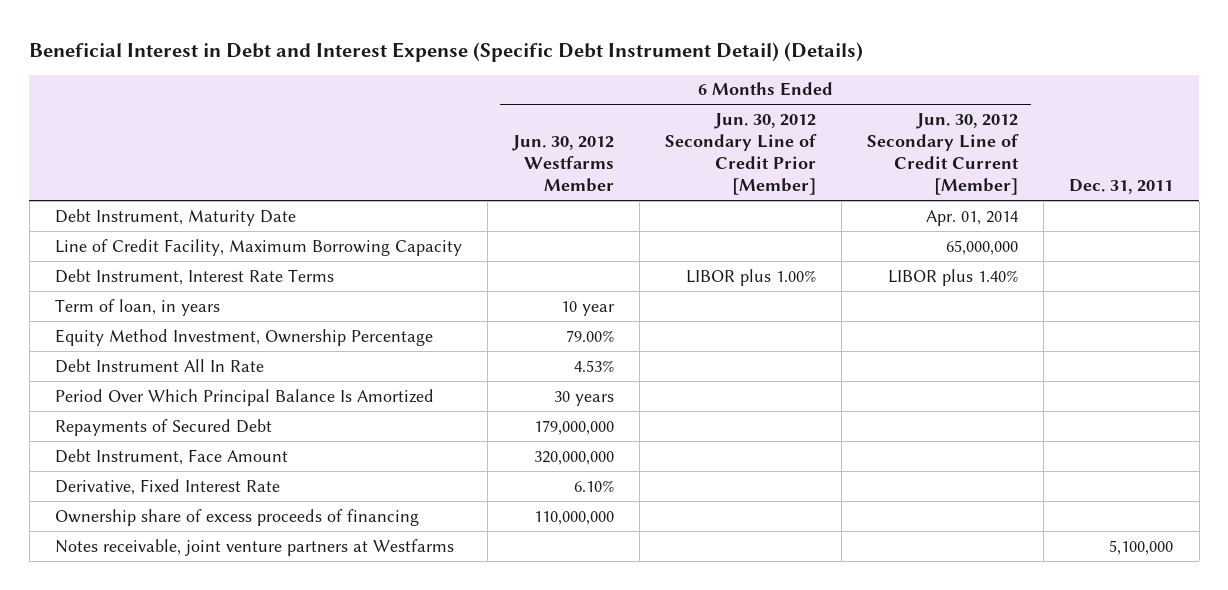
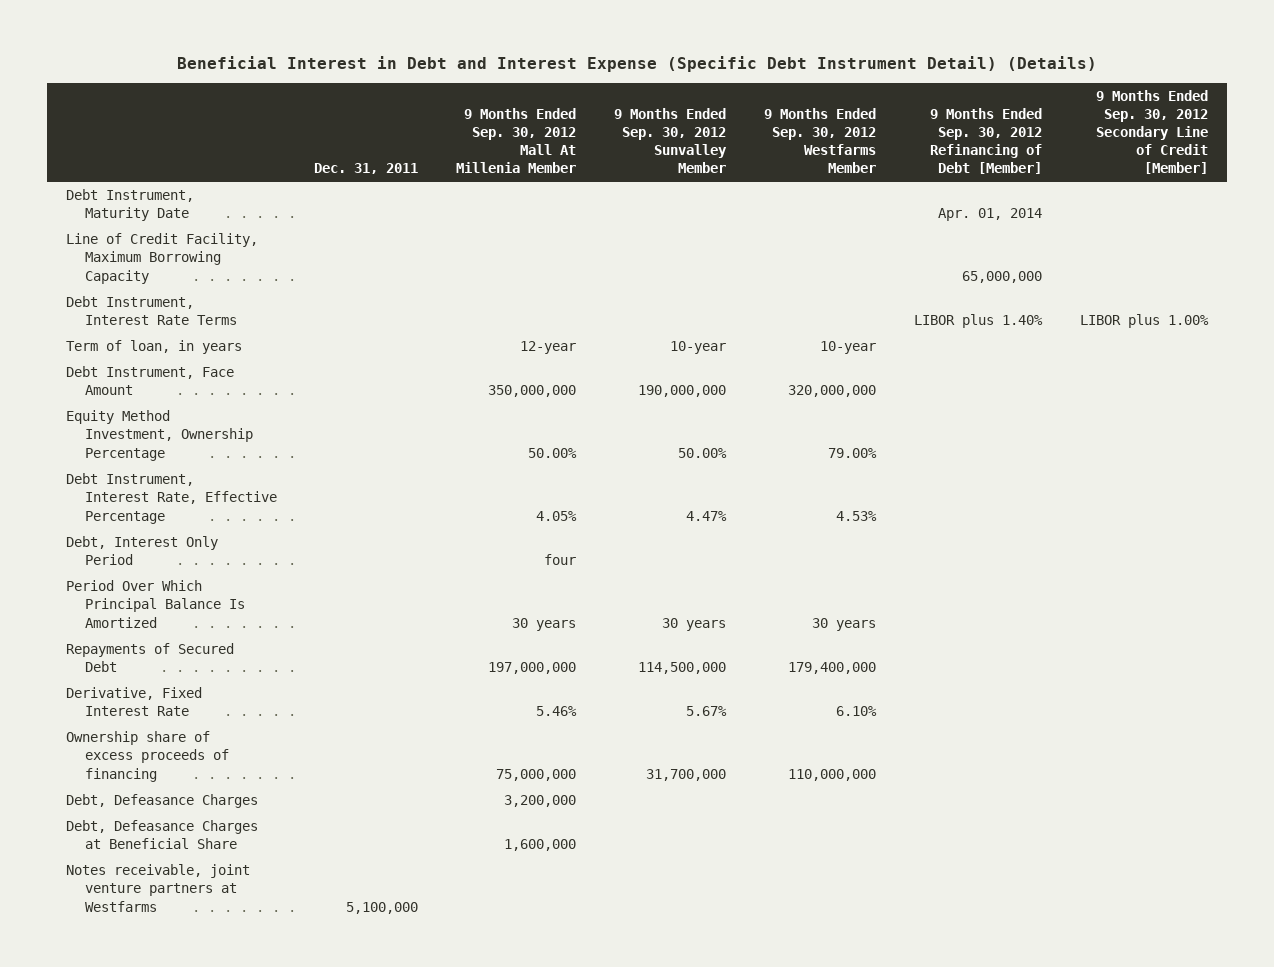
- | 6 Months Ended Jun. 30, 2012 Westfarms Member | 6 Months Ended Jun. 30, 2012 Secondary Line of Credit Prior [Member] | 6 Months Ended Jun. 30, 2012 Secondary Line of Credit Current [Member] | Dec. 31, 2011
+ | Dec. 31, 2011 | 9 Months Ended Sep. 30, 2012 Mall At Millenia Member | 9 Months Ended Sep. 30, 2012 Sunvalley Member | 9 Months Ended Sep. 30, 2012 Westfarms Member | 9 Months Ended Sep. 30, 2012 Refinancing of Debt [Member] | 9 Months Ended Sep. 30, 2012 Secondary Line of Credit [Member]
moved up: Debt Instrument, Face Amount | | 350,000,000 | 190,000,000 | 320,000,000 | |
- Debt Instrument All In Rate | 4.53% | | |
+ Debt Instrument, Interest Rate, Effective Percentage | | 4.05% | 4.47% | 4.53% | |
+ Debt, Interest Only Period | | four | | | |
+ Debt, Defeasance Charges | | 3,200,000 | | | |
+ Debt, Defeasance Charges at Beneficial Share | | 1,600,000 | | | |

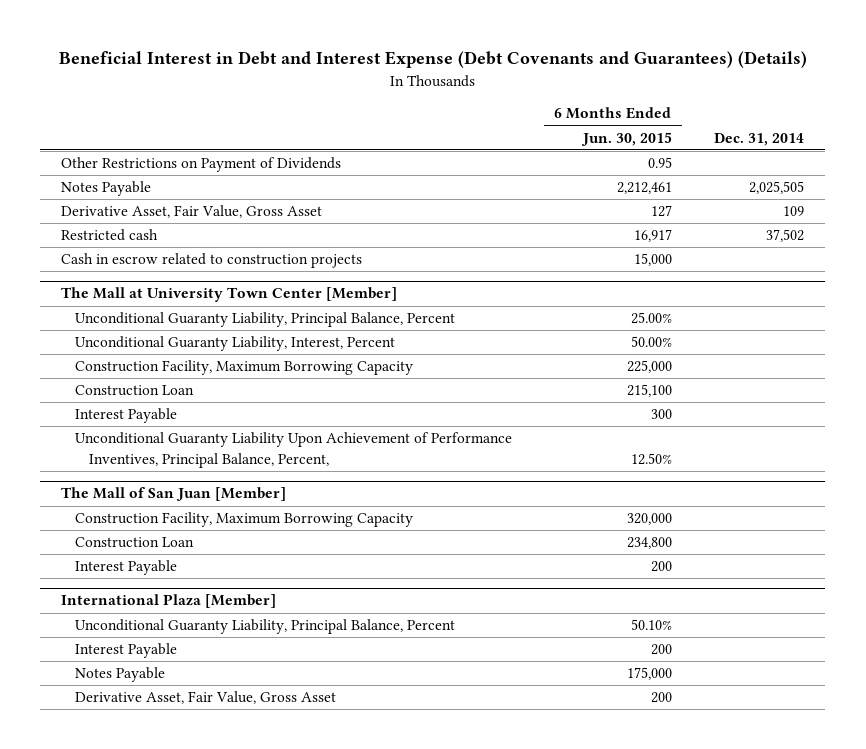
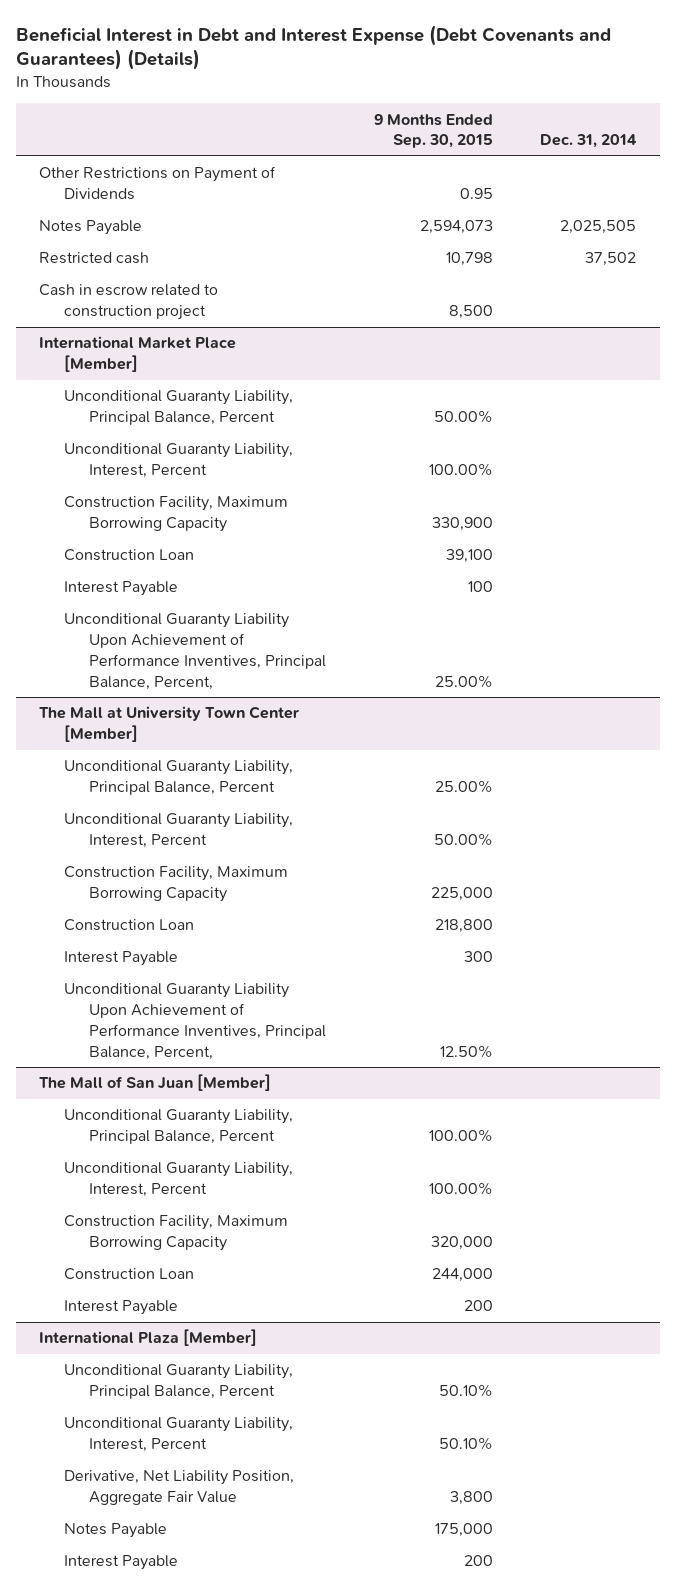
- | 6 Months Ended Jun. 30, 2015 | Dec. 31, 2014
+ | 9 Months Ended Sep. 30, 2015 | Dec. 31, 2014
- Derivative Asset, Fair Value, Gross Asset | 127 | 109
- Cash in escrow related to construction projects | 15,000 |
+ Cash in escrow related to construction project | 8,500 |
+ International Market Place [Member]
+ Unconditional Guaranty Liability, Principal Balance, Percent | 50.00% |
+ Unconditional Guaranty Liability, Interest, Percent | 100.00% |
+ Construction Facility, Maximum Borrowing Capacity | 330,900 |
+ Construction Loan | 39,100 |
+ Interest Payable | 100 |
+ Unconditional Guaranty Liability Upon Achievement of Performance Inventives, Principal Balance, Percent, | 25.00% |
@ The Mall of San Juan [Member]
+ Unconditional Guaranty Liability, Principal Balance, Percent | 100.00% |
+ Unconditional Guaranty Liability, Interest, Percent | 100.00% |
@ International Plaza [Member]
+ Unconditional Guaranty Liability, Interest, Percent | 50.10% |
+ Derivative, Net Liability Position, Aggregate Fair Value | 3,800 |
- Derivative Asset, Fair Value, Gross Asset | 200 |
moved down: Interest Payable | 200 |

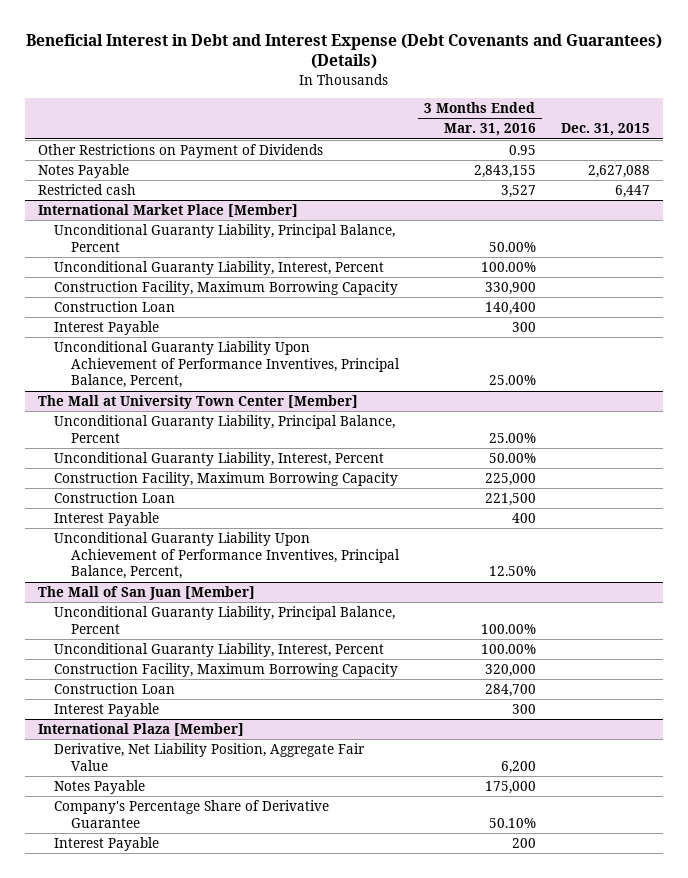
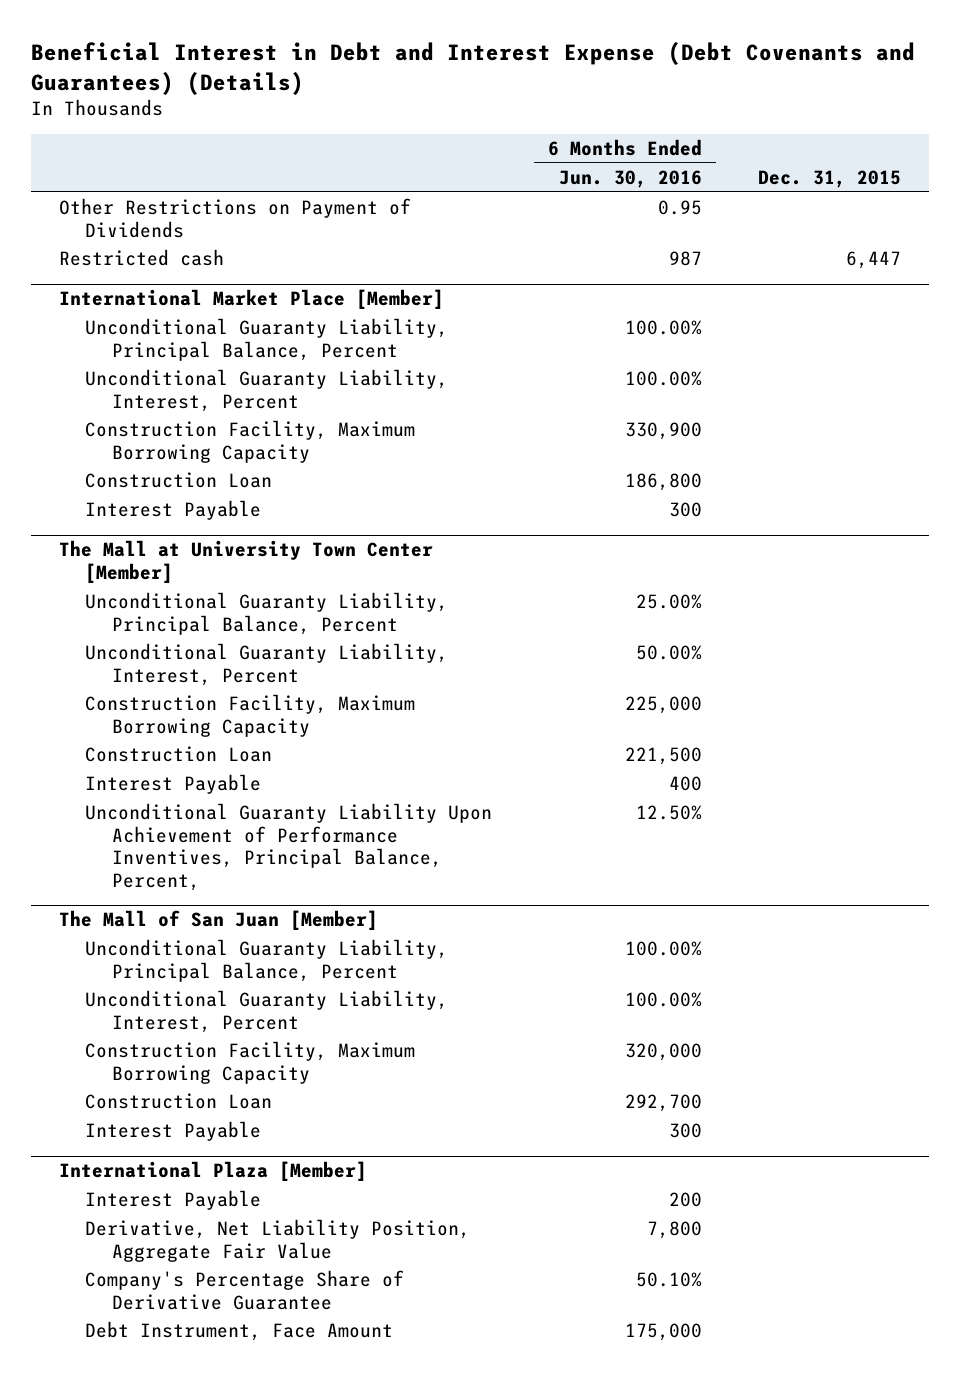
- | 3 Months Ended Mar. 31, 2016 | Dec. 31, 2015
+ | 6 Months Ended Jun. 30, 2016 | Dec. 31, 2015
- Notes Payable | 2,843,155 | 2,627,088
@ International Market Place [Member]
- Unconditional Guaranty Liability Upon Achievement of Performance Inventives, Principal Balance, Percent, | 25.00% |
@ International Plaza [Member]
moved up: Interest Payable | 200 |
- Notes Payable | 175,000 |
+ Debt Instrument, Face Amount | 175,000 |

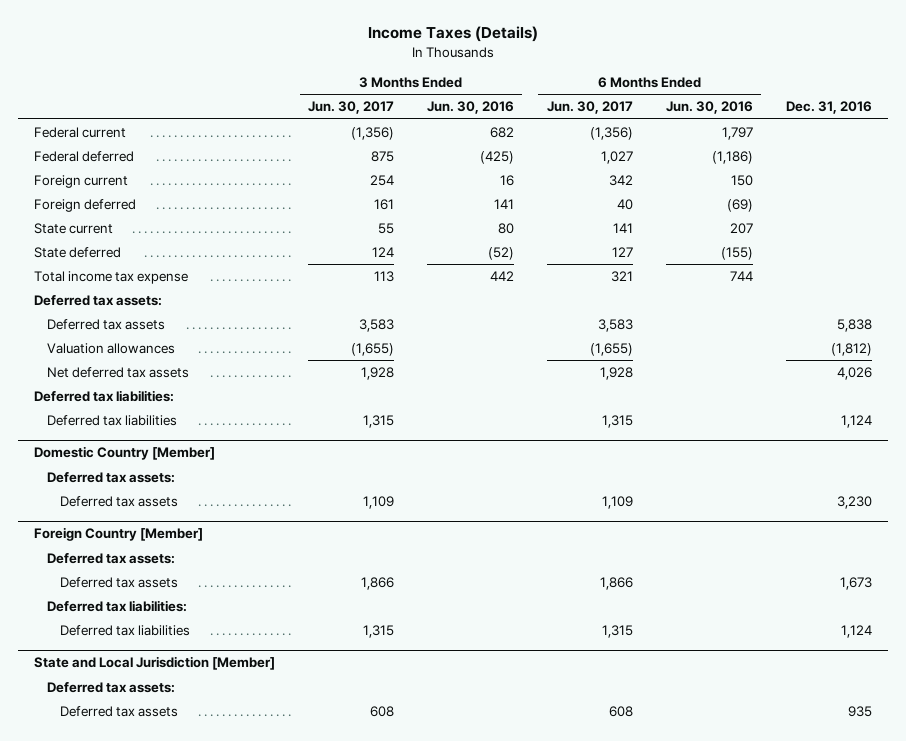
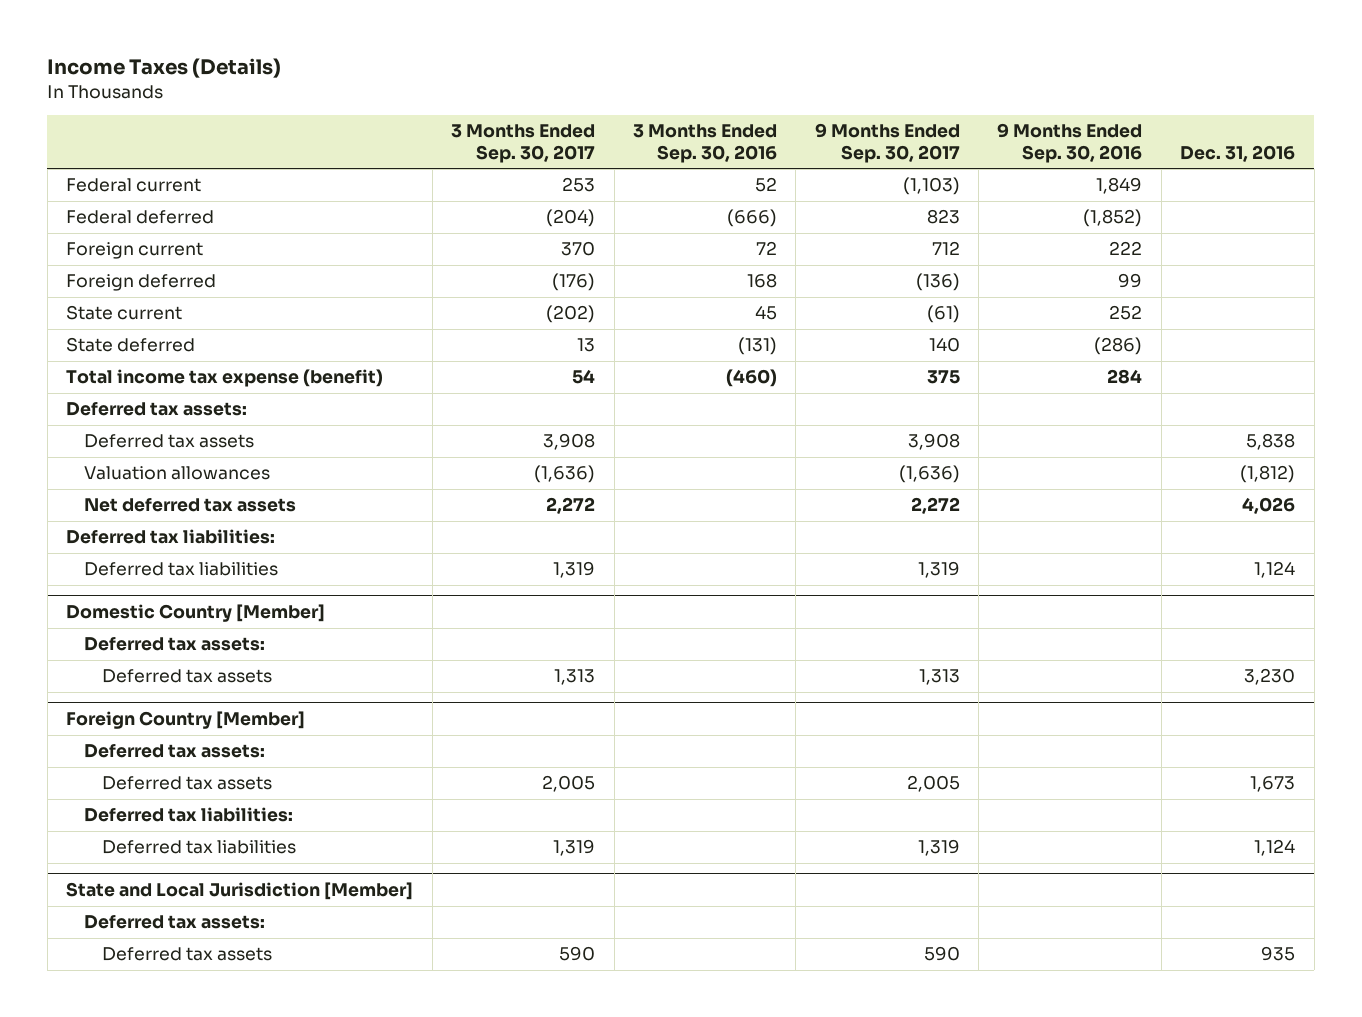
- | 3 Months Ended Jun. 30, 2017 | 3 Months Ended Jun. 30, 2016 | 6 Months Ended Jun. 30, 2017 | 6 Months Ended Jun. 30, 2016 | Dec. 31, 2016
+ | 3 Months Ended Sep. 30, 2017 | 3 Months Ended Sep. 30, 2016 | 9 Months Ended Sep. 30, 2017 | 9 Months Ended Sep. 30, 2016 | Dec. 31, 2016
- Total income tax expense | 113 | 442 | 321 | 744 |
+ Total income tax expense (benefit) | 54 | (460) | 375 | 284 |

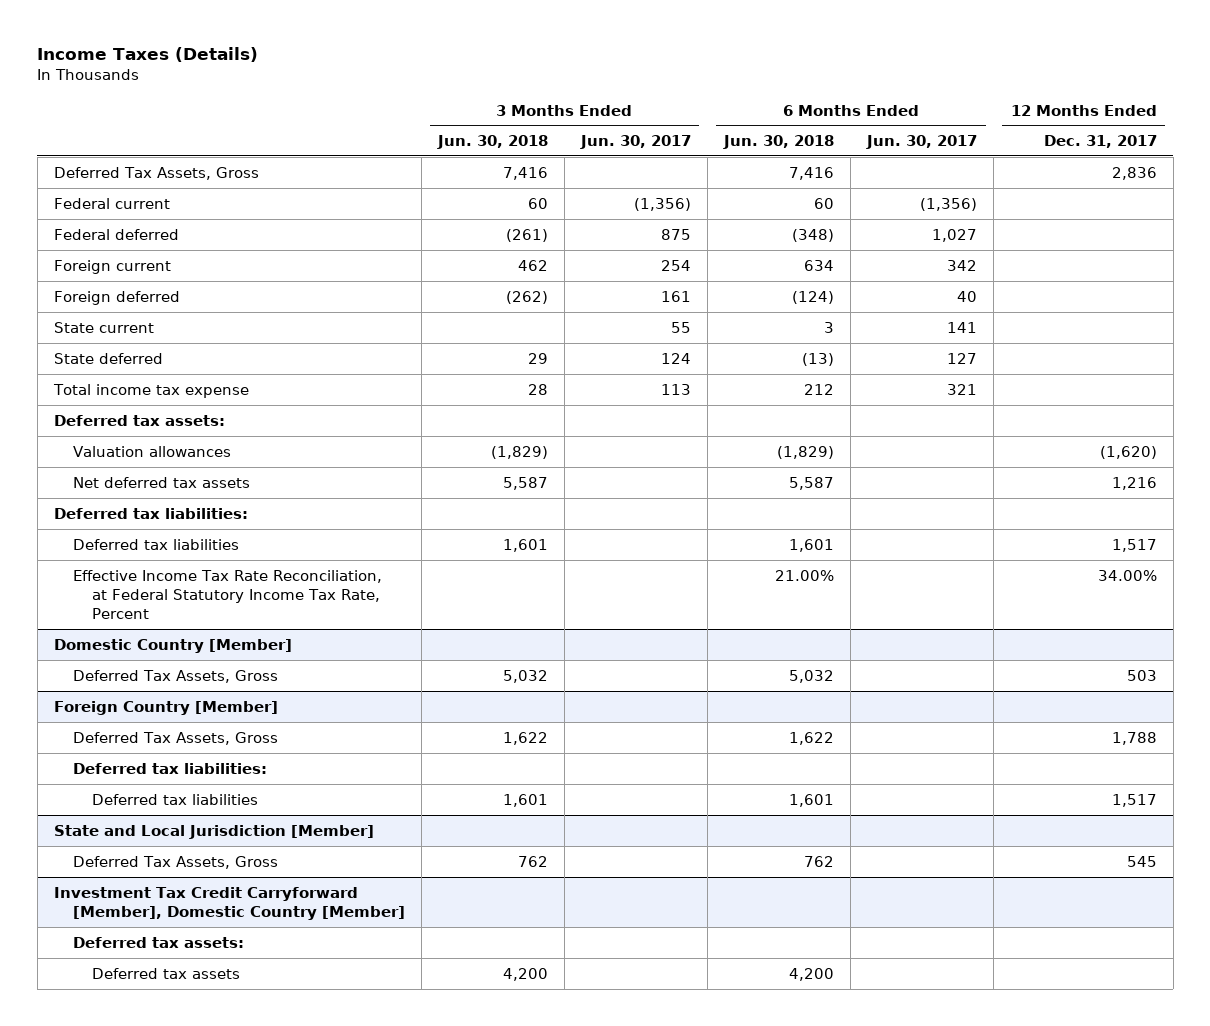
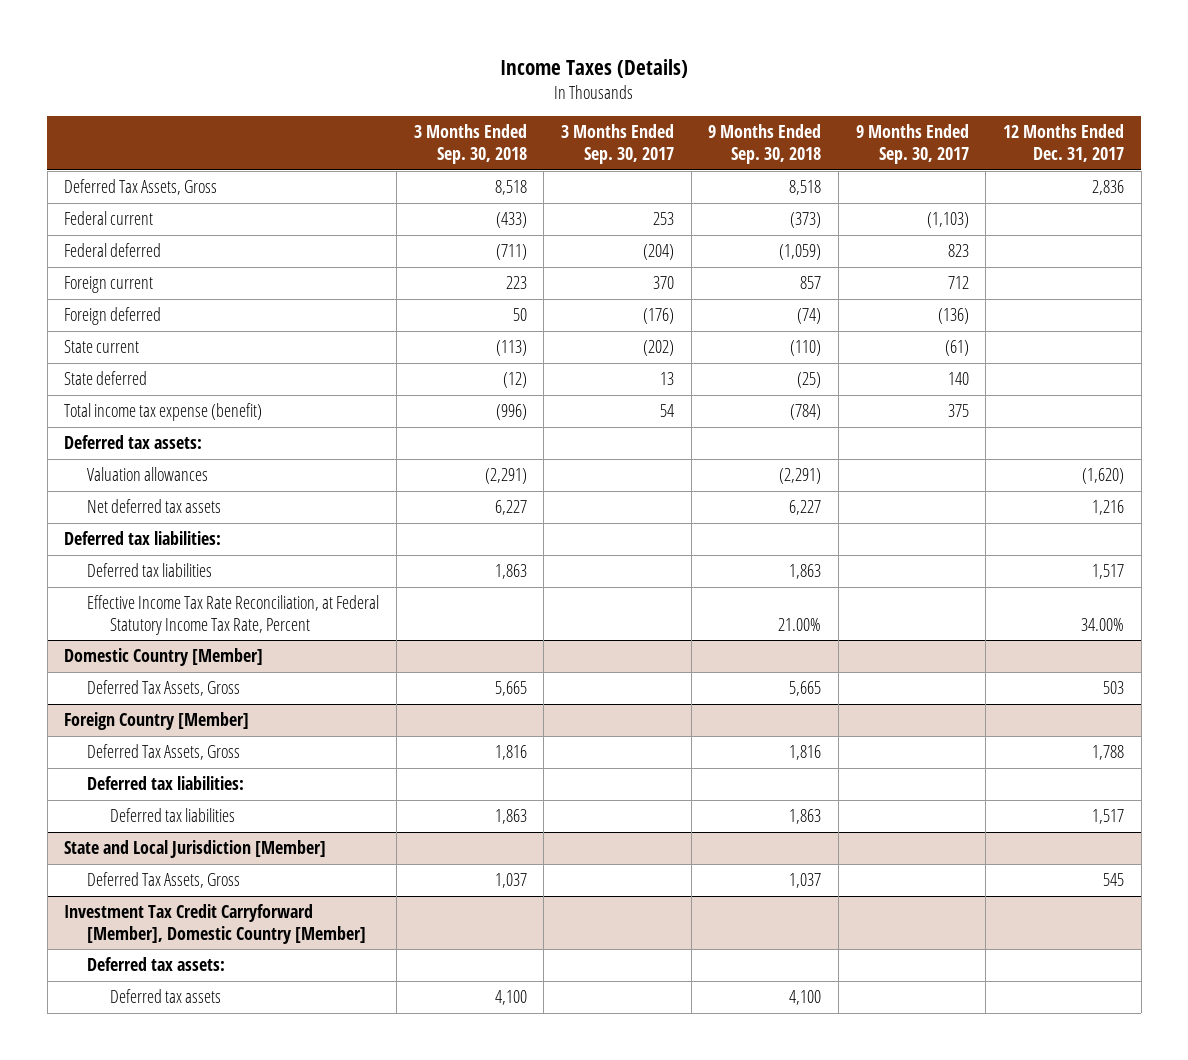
- | 3 Months Ended Jun. 30, 2018 | 3 Months Ended Jun. 30, 2017 | 6 Months Ended Jun. 30, 2018 | 6 Months Ended Jun. 30, 2017 | 12 Months Ended Dec. 31, 2017
+ | 3 Months Ended Sep. 30, 2018 | 3 Months Ended Sep. 30, 2017 | 9 Months Ended Sep. 30, 2018 | 9 Months Ended Sep. 30, 2017 | 12 Months Ended Dec. 31, 2017
- Total income tax expense | 28 | 113 | 212 | 321 |
+ Total income tax expense (benefit) | (996) | 54 | (784) | 375 |

